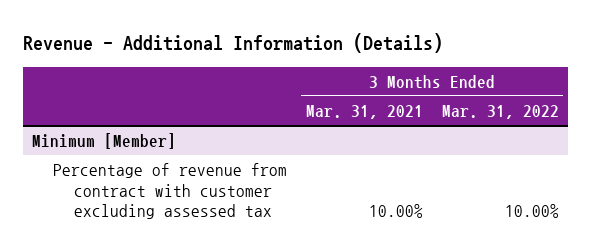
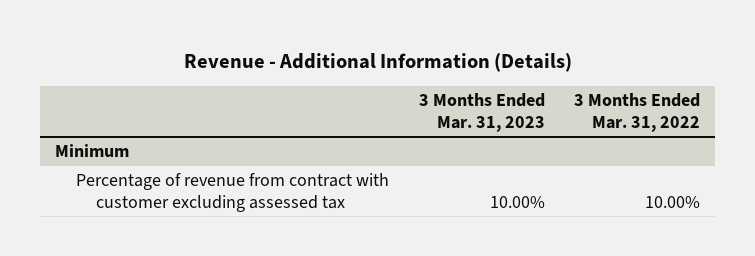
- | 3 Months Ended Mar. 31, 2021 | 3 Months Ended Mar. 31, 2022
+ | 3 Months Ended Mar. 31, 2023 | 3 Months Ended Mar. 31, 2022
- Minimum [Member]
+ Minimum

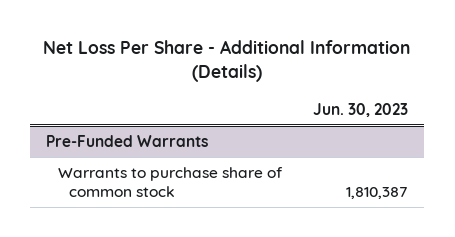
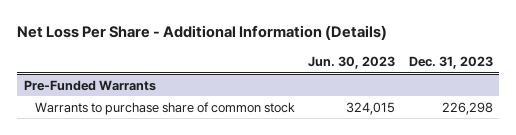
- | Jun. 30, 2023
+ | Jun. 30, 2023 | Dec. 31, 2023
@ Pre-Funded Warrants
- Warrants to purchase share of common stock | 1,810,387
+ Warrants to purchase share of common stock | 324,015 | 226,298

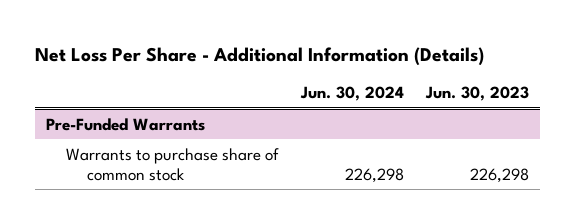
- | Jun. 30, 2023 | Dec. 31, 2023
+ | Jun. 30, 2024 | Jun. 30, 2023
@ Pre-Funded Warrants
- Warrants to purchase share of common stock | 324,015 | 226,298
+ Warrants to purchase share of common stock | 226,298 | 226,298

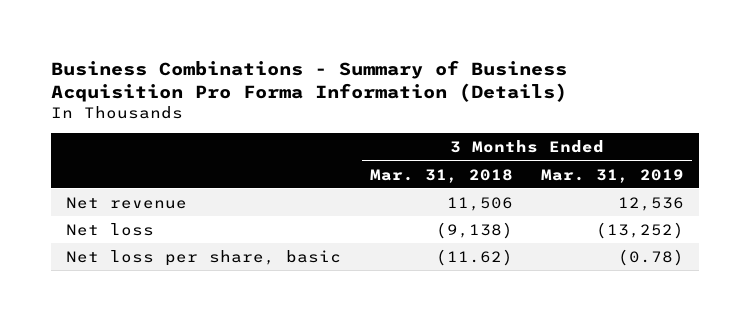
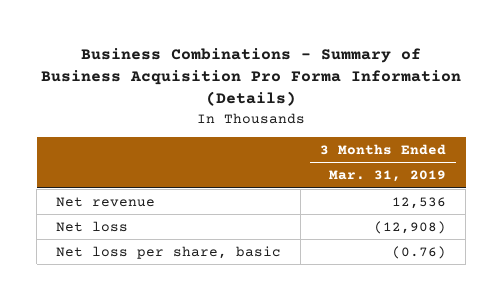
- | 3 Months Ended Mar. 31, 2018 | 3 Months Ended Mar. 31, 2019
+ | 3 Months Ended Mar. 31, 2019
- Net loss | (9,138) | (13,252)
- Net loss per share, basic | (11.62) | (0.78)
+ Net loss | (12,908)
+ Net loss per share, basic | (0.76)

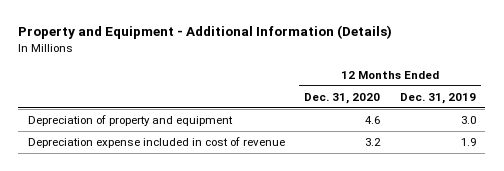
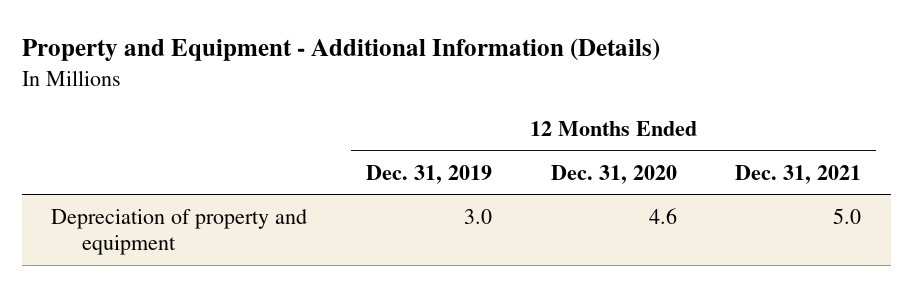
- | 12 Months Ended Dec. 31, 2020 | 12 Months Ended Dec. 31, 2019
+ | 12 Months Ended Dec. 31, 2019 | 12 Months Ended Dec. 31, 2020 | 12 Months Ended Dec. 31, 2021
- Depreciation expense included in cost of revenue | 3.2 | 1.9

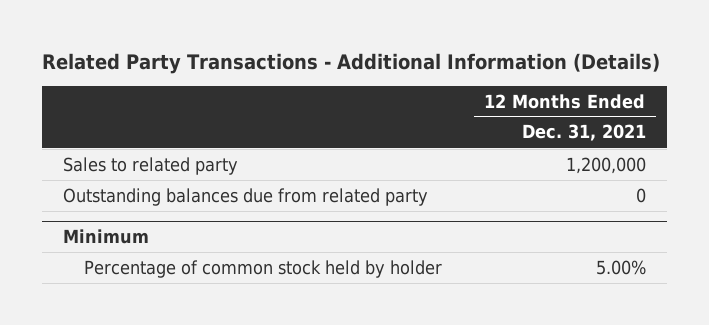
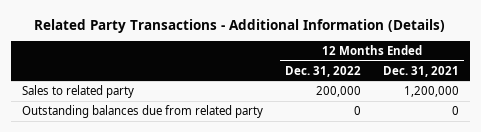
- | 12 Months Ended Dec. 31, 2021
+ | 12 Months Ended Dec. 31, 2022 | 12 Months Ended Dec. 31, 2021
- Minimum
- Percentage of common stock held by holder | 5.00%

